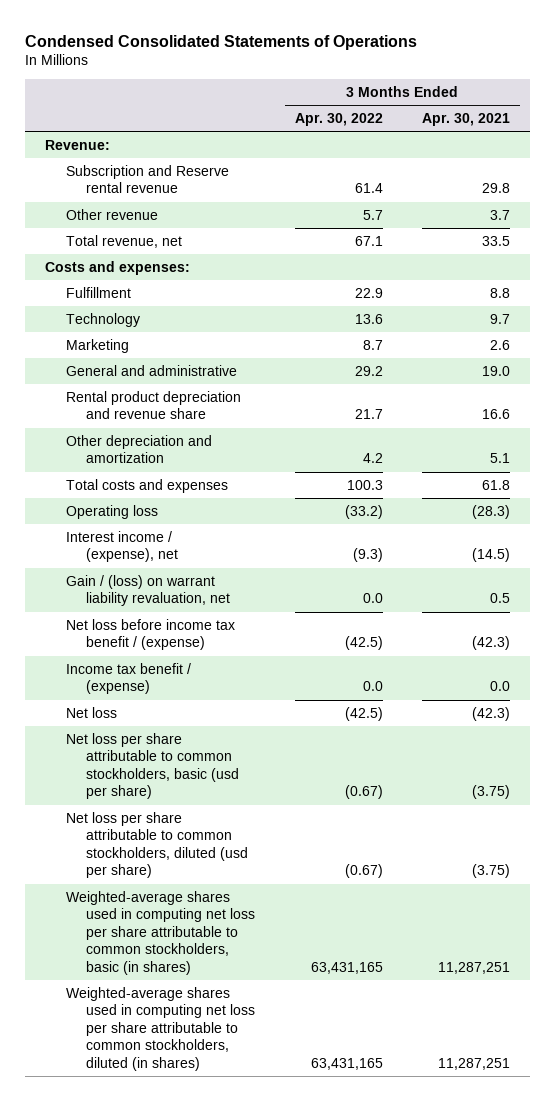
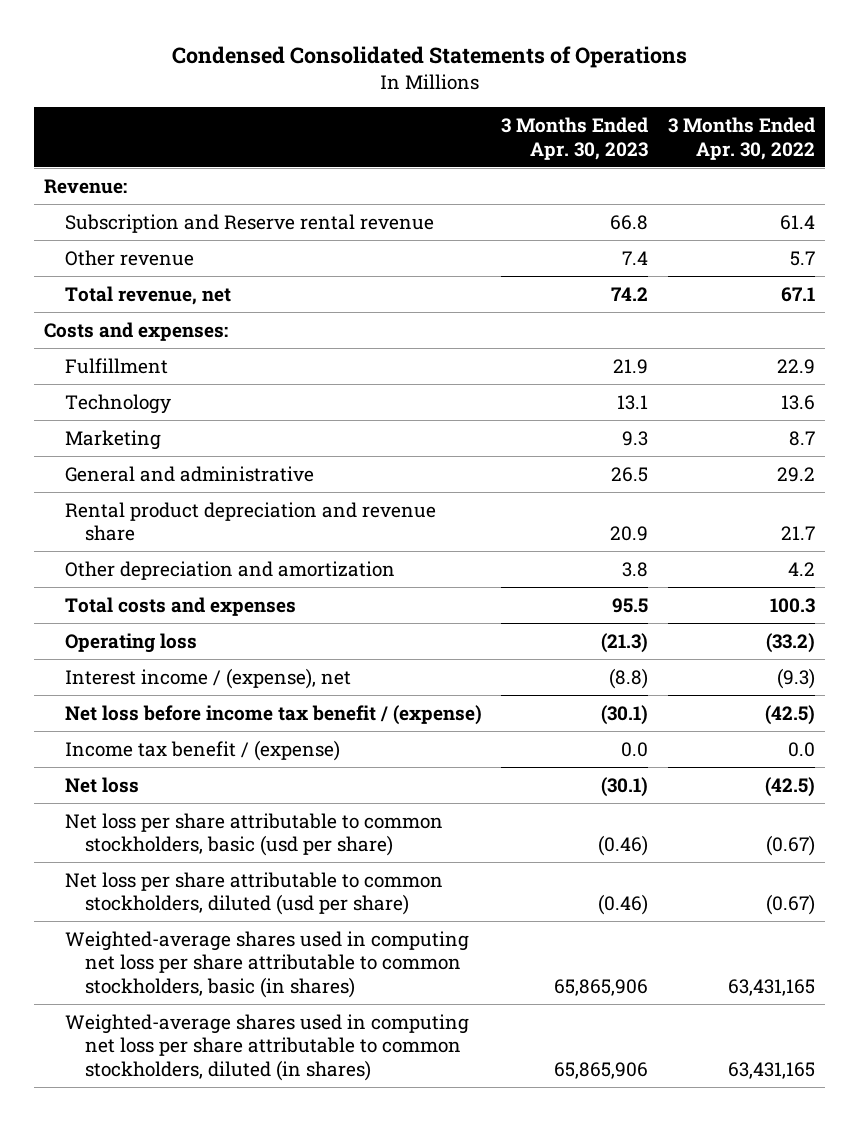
- | 3 Months Ended Apr. 30, 2022 | 3 Months Ended Apr. 30, 2021
+ | 3 Months Ended Apr. 30, 2023 | 3 Months Ended Apr. 30, 2022
- Gain / (loss) on warrant liability revaluation, net | 0.0 | 0.5

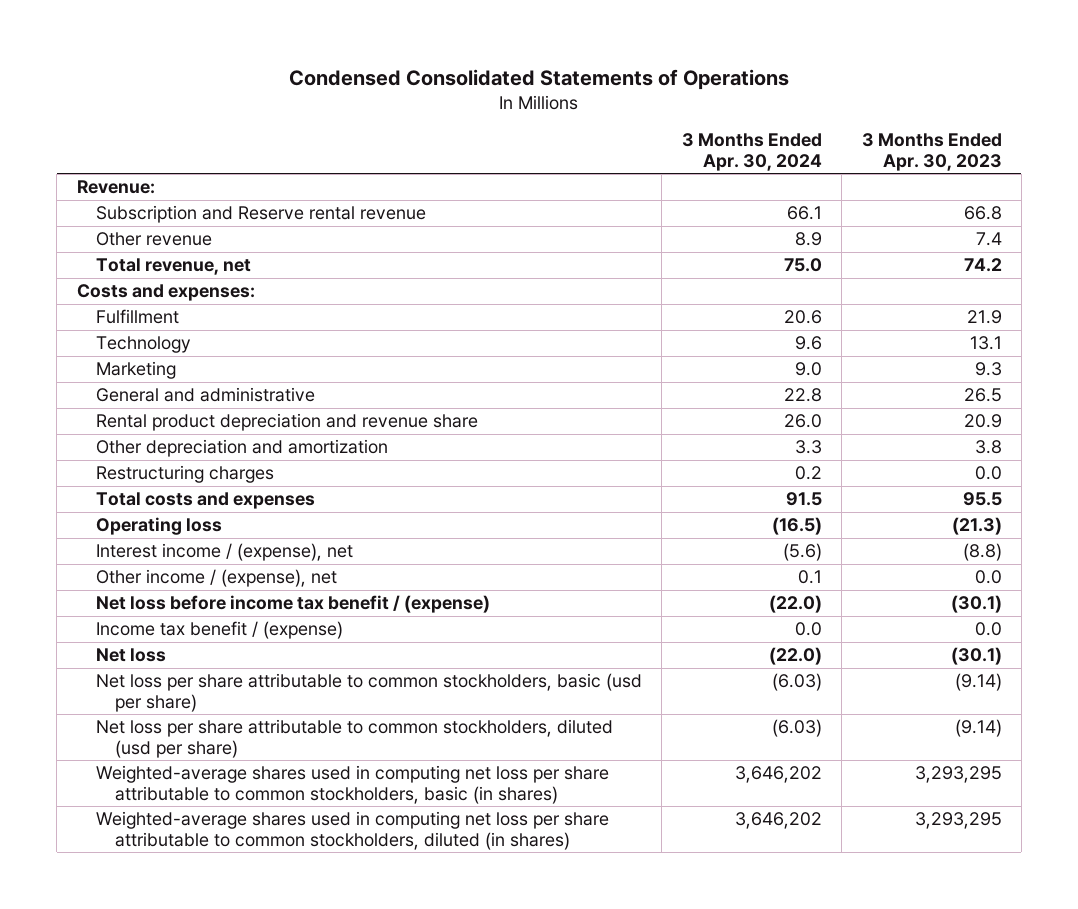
- | 3 Months Ended Apr. 30, 2023 | 3 Months Ended Apr. 30, 2022
+ | 3 Months Ended Apr. 30, 2024 | 3 Months Ended Apr. 30, 2023
+ Restructuring charges | 0.2 | 0.0
+ Other income / (expense), net | 0.1 | 0.0
- Net loss per share attributable to common stockholders, basic (usd per share) | (0.46) | (0.67)
- Net loss per share attributable to common stockholders, diluted (usd per share) | (0.46) | (0.67)
- Weighted-average shares used in computing net loss per share attributable to common stockholders, basic (in shares) | 65,865,906 | 63,431,165
- Weighted-average shares used in computing net loss per share attributable to common stockholders, diluted (in shares) | 65,865,906 | 63,431,165
+ Net loss per share attributable to common stockholders, basic (usd per share) | (6.03) | (9.14)
+ Net loss per share attributable to common stockholders, diluted (usd per share) | (6.03) | (9.14)
+ Weighted-average shares used in computing net loss per share attributable to common stockholders, basic (in shares) | 3,646,202 | 3,293,295
+ Weighted-average shares used in computing net loss per share attributable to common stockholders, diluted (in shares) | 3,646,202 | 3,293,295

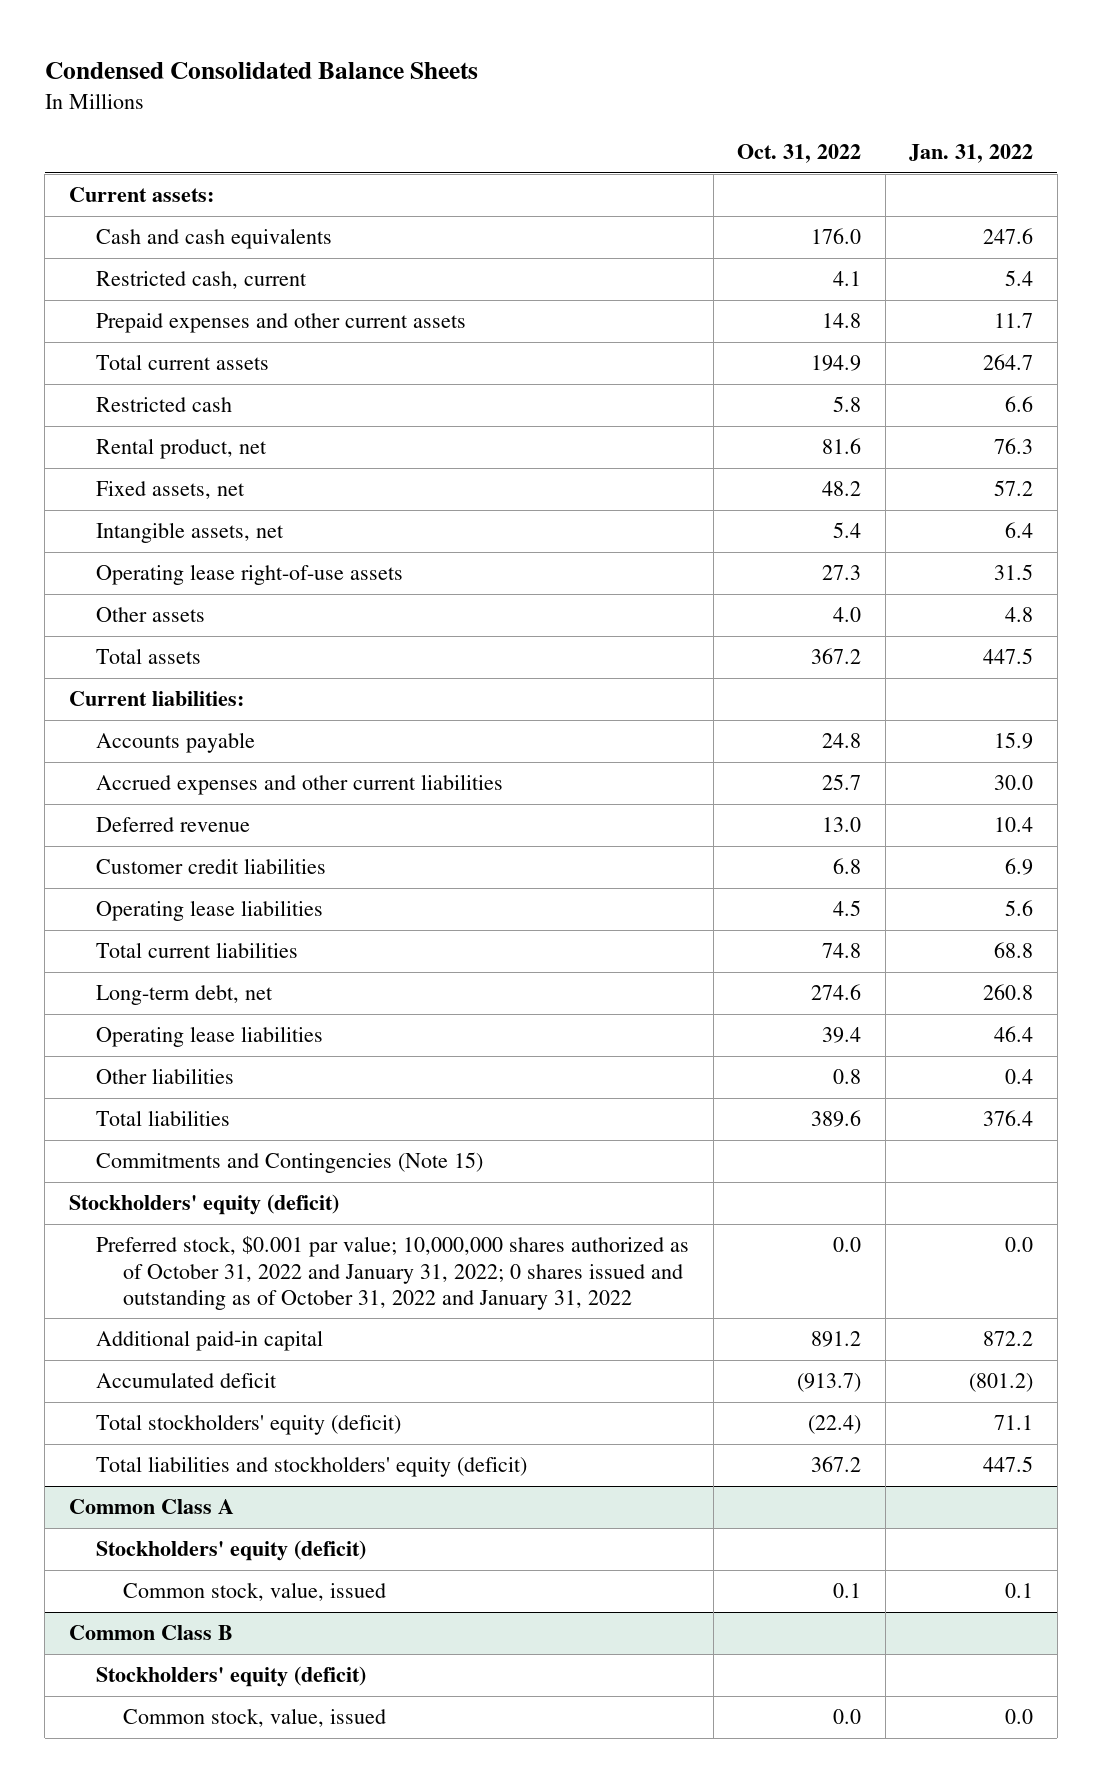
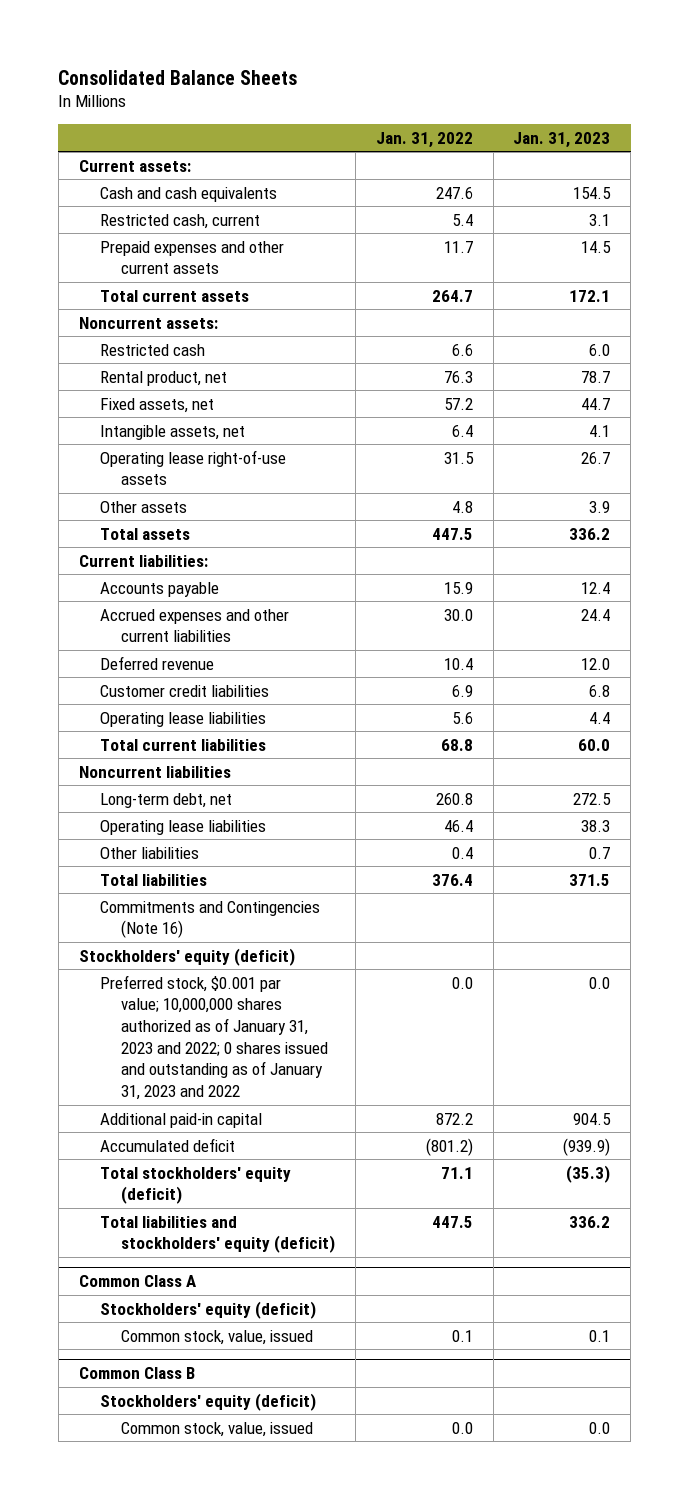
- Condensed Consolidated Balance Sheets
+ Consolidated Balance Sheets
- | Oct. 31, 2022 | Jan. 31, 2022
+ | Jan. 31, 2022 | Jan. 31, 2023
+ Noncurrent assets:
+ Noncurrent liabilities
- Commitments and Contingencies (Note 15)
+ Commitments and Contingencies (Note 16)
- Preferred stock, $0.001 par value; 10,000,000 shares authorized as of October 31, 2022 and January 31, 2022; 0 shares issued and outstanding as of October 31, 2022 and January 31, 2022 | 0.0 | 0.0
+ Preferred stock, $0.001 par value; 10,000,000 shares authorized as of January 31, 2023 and 2022; 0 shares issued and outstanding as of January 31, 2023 and 2022 | 0.0 | 0.0

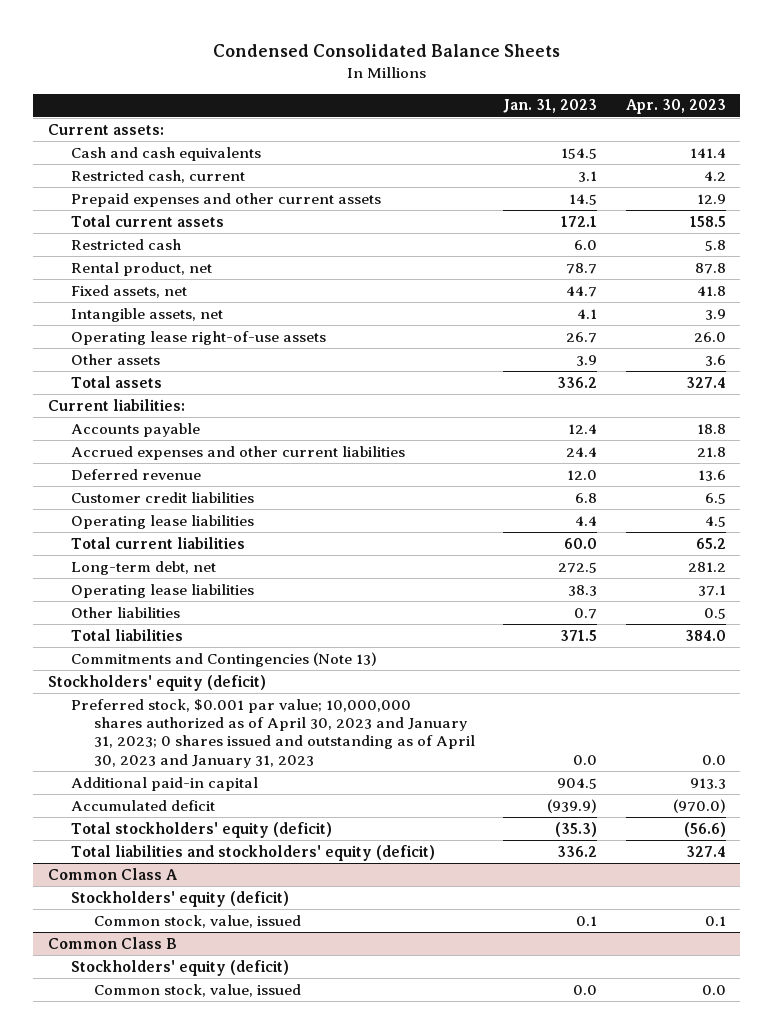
- Consolidated Balance Sheets
+ Condensed Consolidated Balance Sheets
- | Jan. 31, 2022 | Jan. 31, 2023
+ | Jan. 31, 2023 | Apr. 30, 2023
- Noncurrent assets:
- Noncurrent liabilities
- Commitments and Contingencies (Note 16)
+ Commitments and Contingencies (Note 13)
- Preferred stock, $0.001 par value; 10,000,000 shares authorized as of January 31, 2023 and 2022; 0 shares issued and outstanding as of January 31, 2023 and 2022 | 0.0 | 0.0
+ Preferred stock, $0.001 par value; 10,000,000 shares authorized as of April 30, 2023 and January 31, 2023; 0 shares issued and outstanding as of April 30, 2023 and January 31, 2023 | 0.0 | 0.0

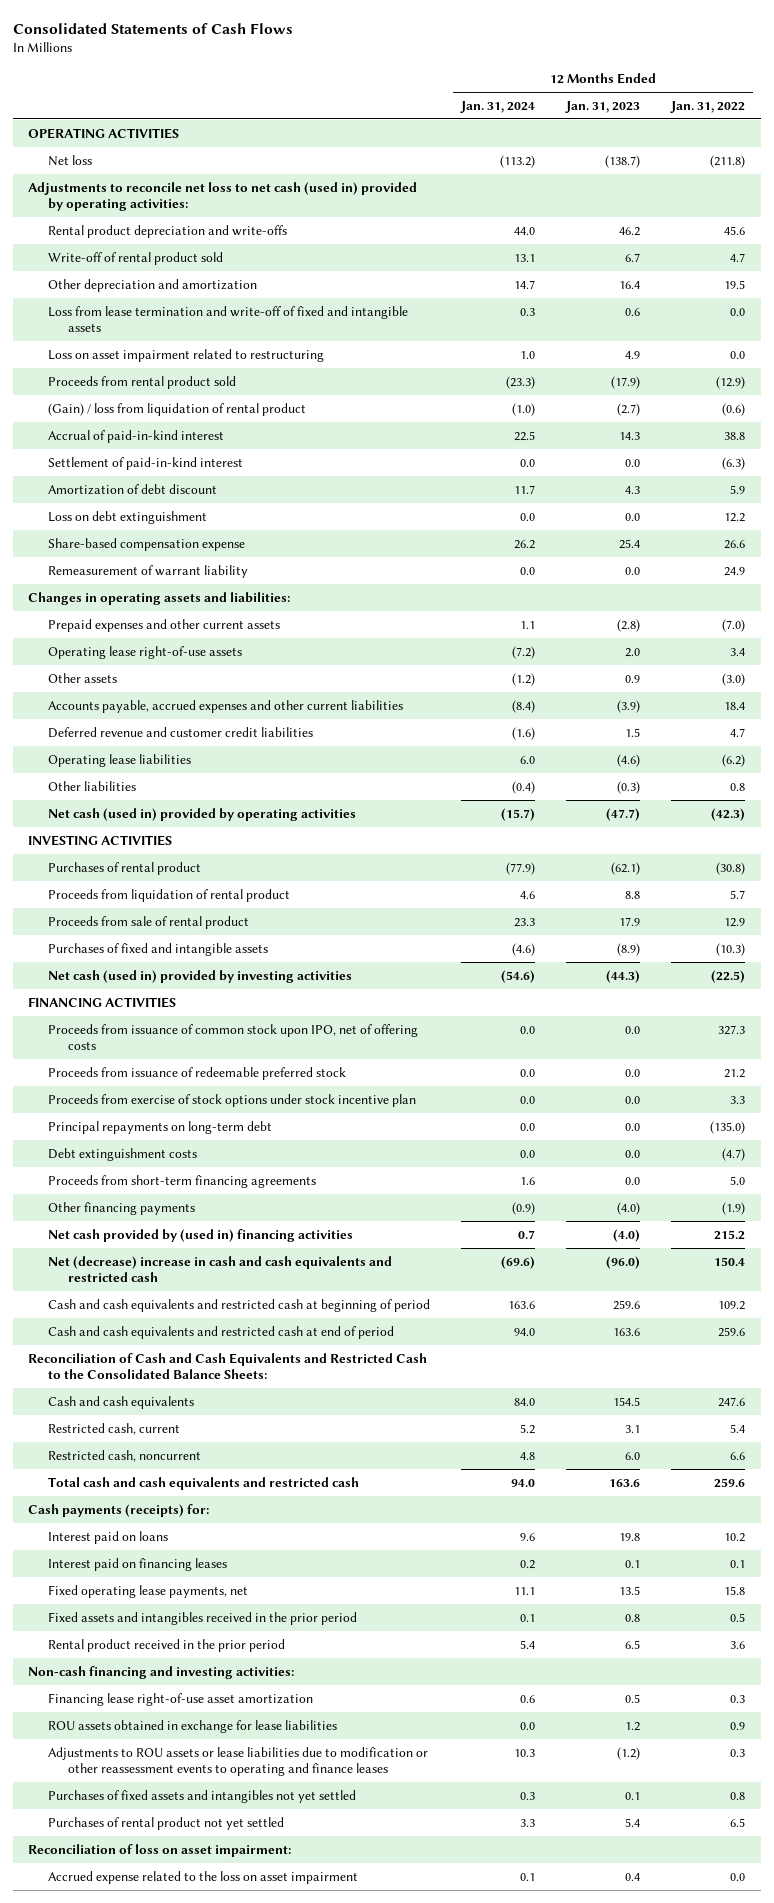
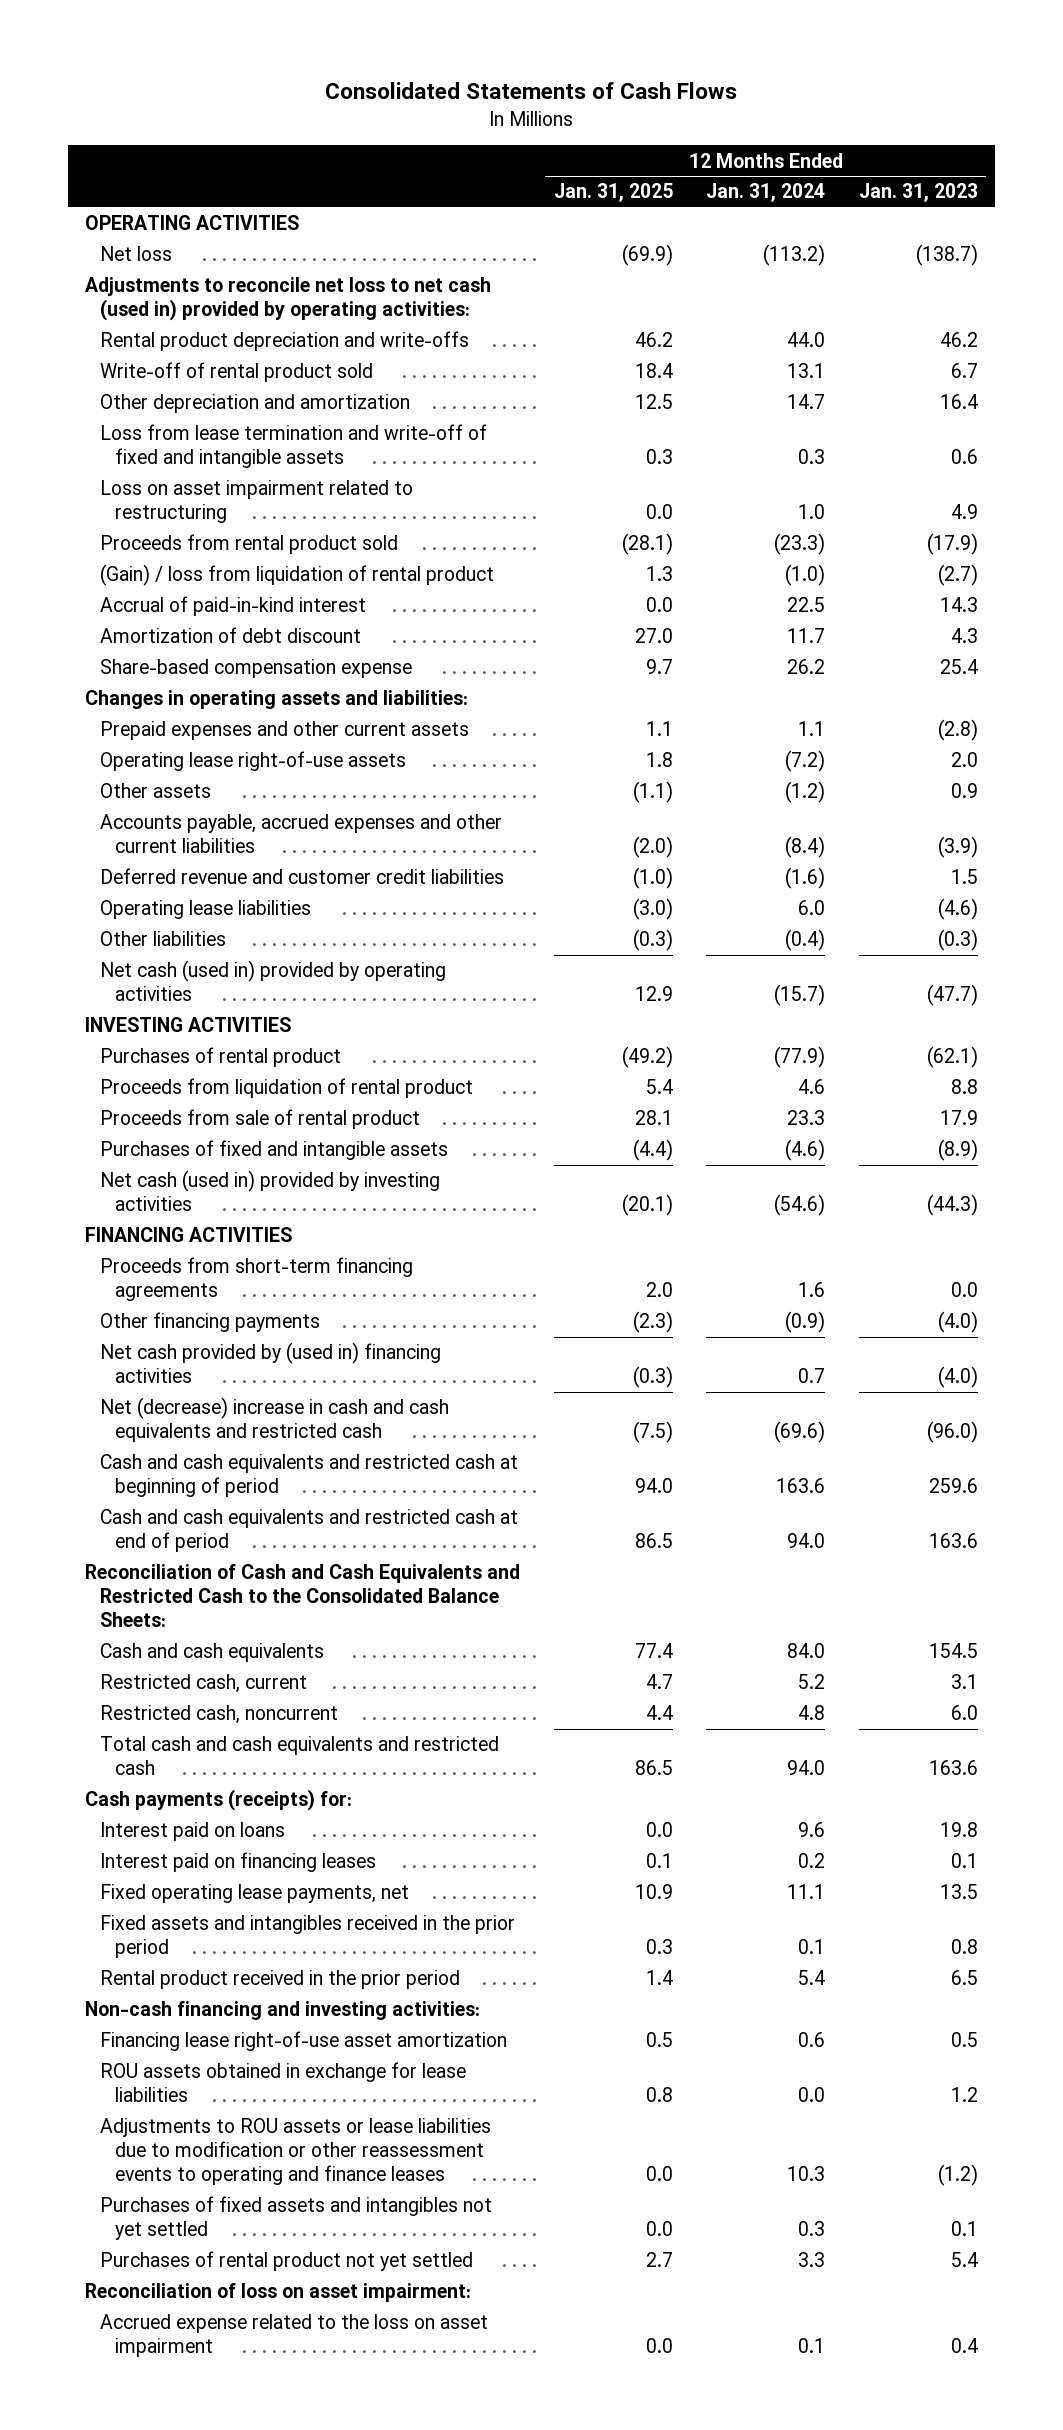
- | 12 Months Ended Jan. 31, 2024 | 12 Months Ended Jan. 31, 2023 | 12 Months Ended Jan. 31, 2022
+ | 12 Months Ended Jan. 31, 2025 | 12 Months Ended Jan. 31, 2024 | 12 Months Ended Jan. 31, 2023
- Settlement of paid-in-kind interest | 0.0 | 0.0 | (6.3)
- Loss on debt extinguishment | 0.0 | 0.0 | 12.2
- Remeasurement of warrant liability | 0.0 | 0.0 | 24.9
- Proceeds from issuance of common stock upon IPO, net of offering costs | 0.0 | 0.0 | 327.3
- Proceeds from issuance of redeemable preferred stock | 0.0 | 0.0 | 21.2
- Proceeds from exercise of stock options under stock incentive plan | 0.0 | 0.0 | 3.3
- Principal repayments on long-term debt | 0.0 | 0.0 | (135.0)
- Debt extinguishment costs | 0.0 | 0.0 | (4.7)

